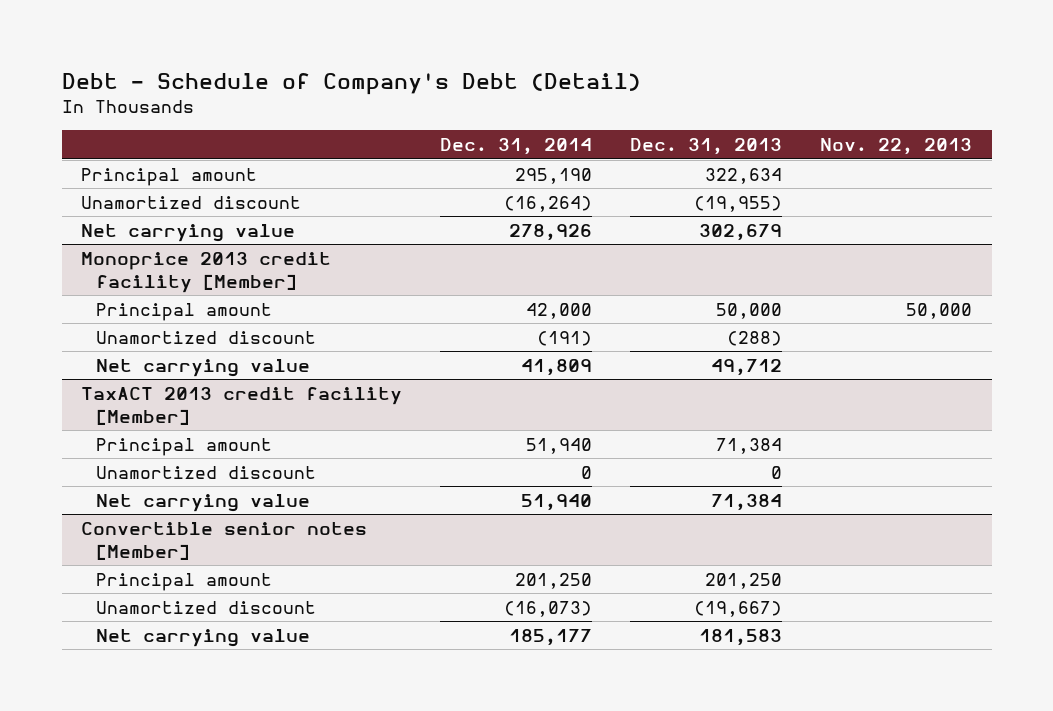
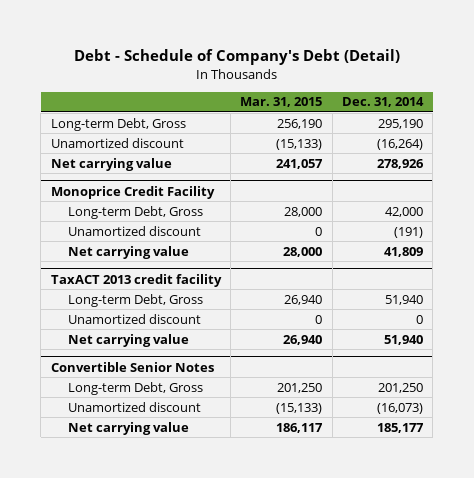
- | Dec. 31, 2014 | Dec. 31, 2013 | Nov. 22, 2013
+ | Mar. 31, 2015 | Dec. 31, 2014
- Principal amount | 295,190 | 322,634 |
+ Long-term Debt, Gross | 256,190 | 295,190
- Monoprice 2013 credit facility [Member]
- Principal amount | 42,000 | 50,000 | 50,000
+ Monoprice Credit Facility
+ Long-term Debt, Gross | 28,000 | 42,000
- TaxACT 2013 credit facility [Member]
- Principal amount | 51,940 | 71,384 |
+ TaxACT 2013 credit facility
+ Long-term Debt, Gross | 26,940 | 51,940
- Convertible senior notes [Member]
- Principal amount | 201,250 | 201,250 |
+ Convertible Senior Notes
+ Long-term Debt, Gross | 201,250 | 201,250

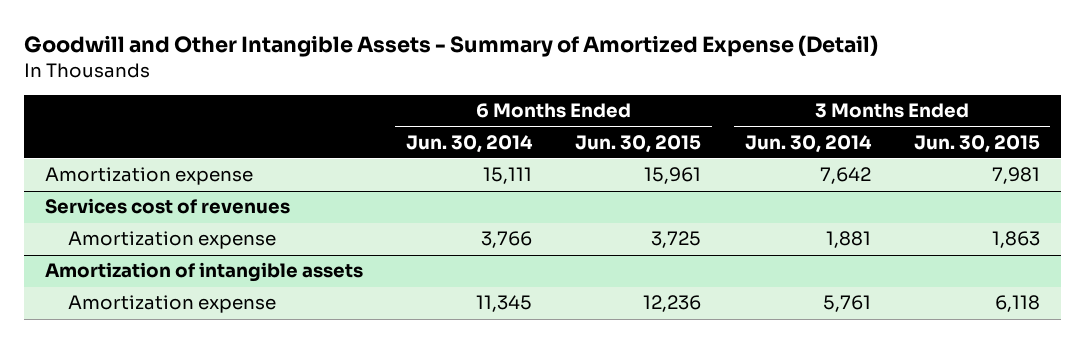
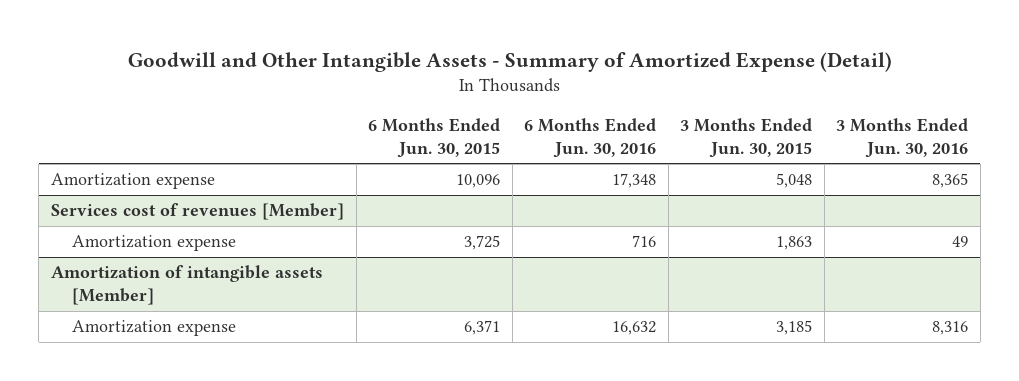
- | 6 Months Ended Jun. 30, 2014 | 6 Months Ended Jun. 30, 2015 | 3 Months Ended Jun. 30, 2014 | 3 Months Ended Jun. 30, 2015
+ | 6 Months Ended Jun. 30, 2015 | 6 Months Ended Jun. 30, 2016 | 3 Months Ended Jun. 30, 2015 | 3 Months Ended Jun. 30, 2016
- Amortization expense | 15,111 | 15,961 | 7,642 | 7,981
- Services cost of revenues
+ Amortization expense | 10,096 | 17,348 | 5,048 | 8,365
+ Services cost of revenues [Member]
- Amortization of intangible assets
- Amortization expense | 11,345 | 12,236 | 5,761 | 6,118
+ Amortization of intangible assets [Member]
+ Amortization expense | 6,371 | 16,632 | 3,185 | 8,316

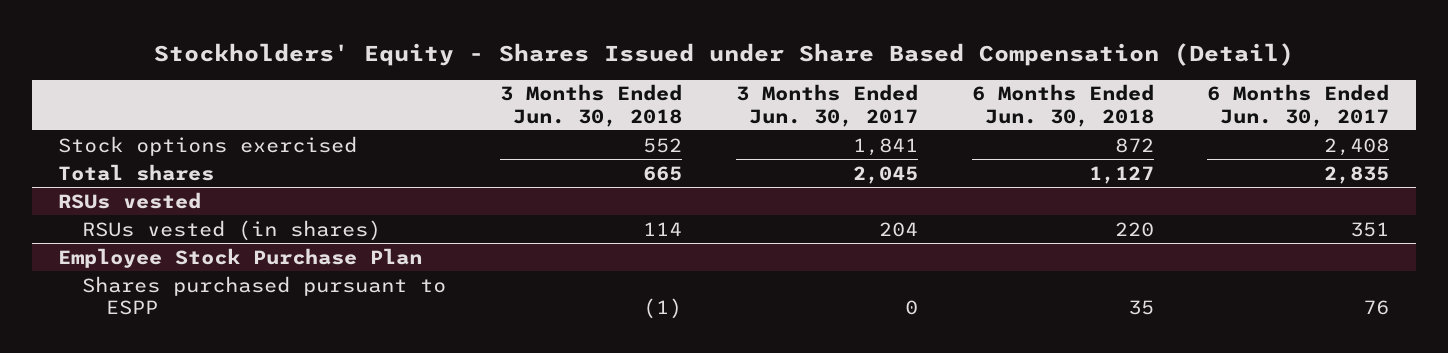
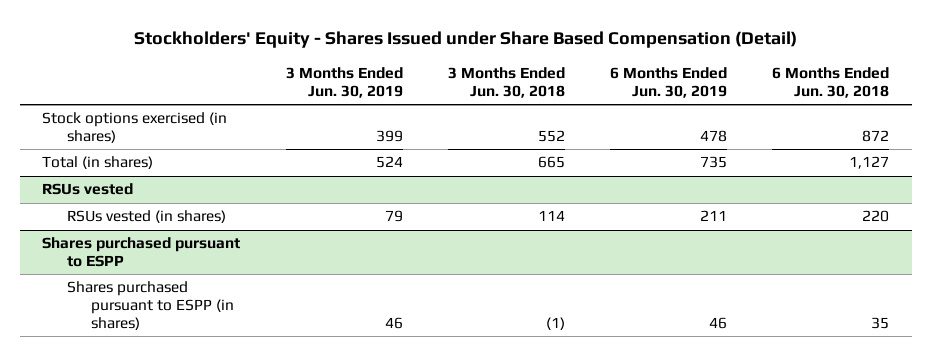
- | 3 Months Ended Jun. 30, 2018 | 3 Months Ended Jun. 30, 2017 | 6 Months Ended Jun. 30, 2018 | 6 Months Ended Jun. 30, 2017
+ | 3 Months Ended Jun. 30, 2019 | 3 Months Ended Jun. 30, 2018 | 6 Months Ended Jun. 30, 2019 | 6 Months Ended Jun. 30, 2018
- Stock options exercised | 552 | 1,841 | 872 | 2,408
- Total shares | 665 | 2,045 | 1,127 | 2,835
+ Stock options exercised (in shares) | 399 | 552 | 478 | 872
+ Total (in shares) | 524 | 665 | 735 | 1,127
- Employee Stock Purchase Plan
- Shares purchased pursuant to ESPP | (1) | 0 | 35 | 76
+ Shares purchased pursuant to ESPP
+ Shares purchased pursuant to ESPP (in shares) | 46 | (1) | 46 | 35

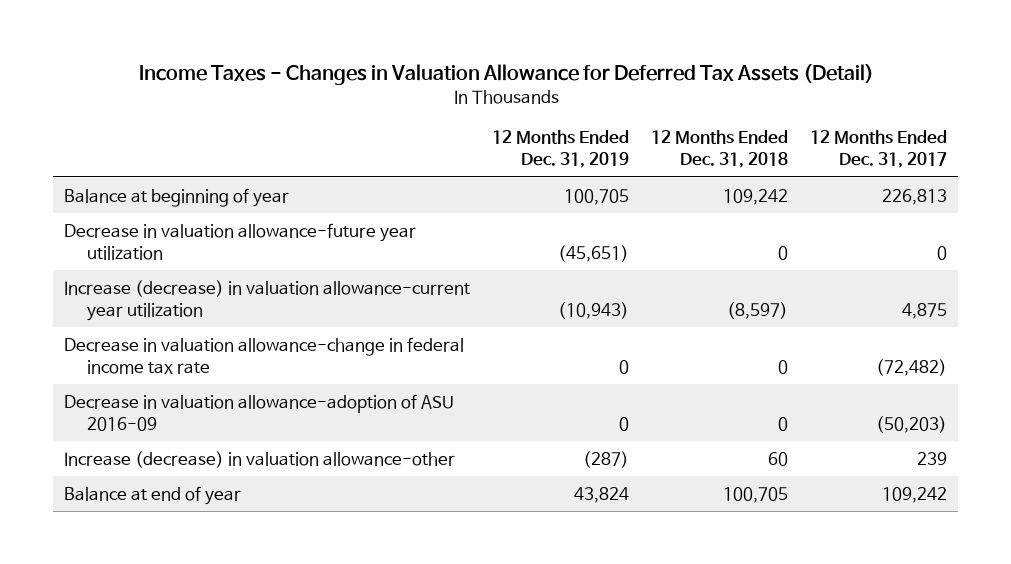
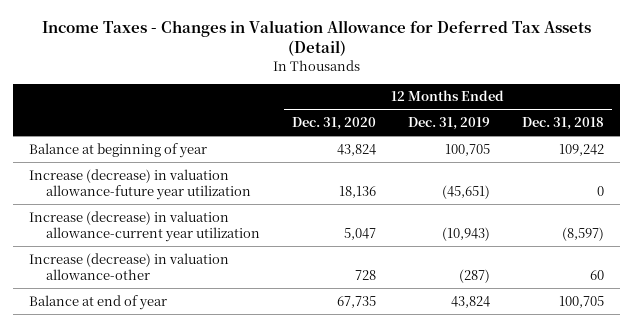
- | 12 Months Ended Dec. 31, 2019 | 12 Months Ended Dec. 31, 2018 | 12 Months Ended Dec. 31, 2017
+ | 12 Months Ended Dec. 31, 2020 | 12 Months Ended Dec. 31, 2019 | 12 Months Ended Dec. 31, 2018
- Decrease in valuation allowance-future year utilization | (45,651) | 0 | 0
+ Increase (decrease) in valuation allowance-future year utilization | 18,136 | (45,651) | 0
- Decrease in valuation allowance-change in federal income tax rate | 0 | 0 | (72,482)
- Decrease in valuation allowance-adoption of ASU 2016-09 | 0 | 0 | (50,203)

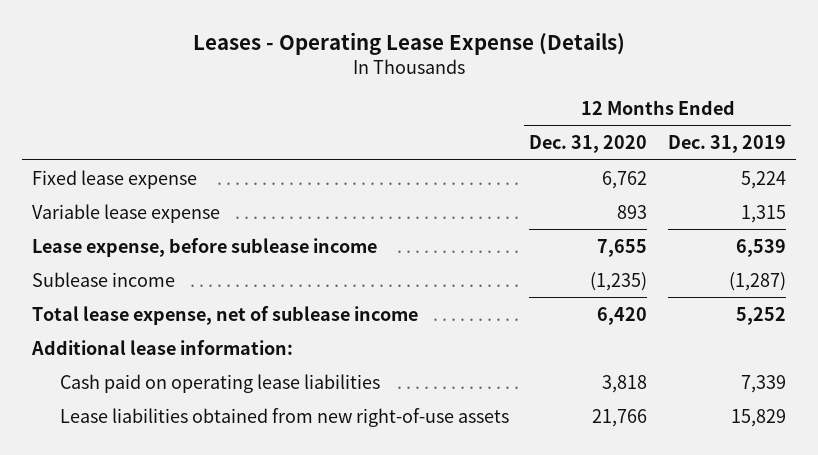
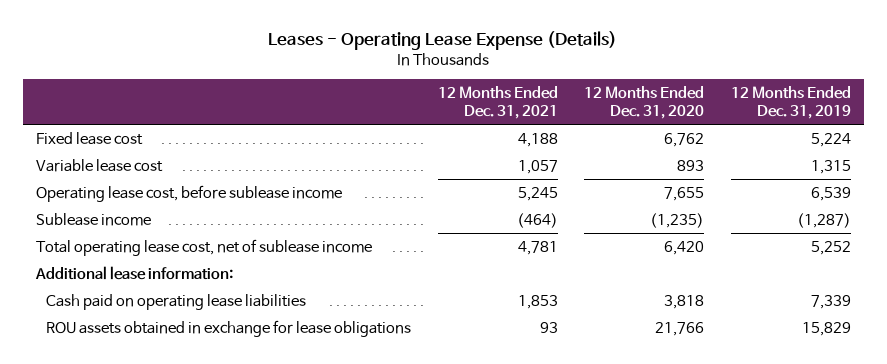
- | 12 Months Ended Dec. 31, 2020 | 12 Months Ended Dec. 31, 2019
+ | 12 Months Ended Dec. 31, 2021 | 12 Months Ended Dec. 31, 2020 | 12 Months Ended Dec. 31, 2019
- Fixed lease expense | 6,762 | 5,224
- Variable lease expense | 893 | 1,315
- Lease expense, before sublease income | 7,655 | 6,539
+ Fixed lease cost | 4,188 | 6,762 | 5,224
+ Variable lease cost | 1,057 | 893 | 1,315
+ Operating lease cost, before sublease income | 5,245 | 7,655 | 6,539
- Total lease expense, net of sublease income | 6,420 | 5,252
+ Total operating lease cost, net of sublease income | 4,781 | 6,420 | 5,252
- Lease liabilities obtained from new right-of-use assets | 21,766 | 15,829
+ ROU assets obtained in exchange for lease obligations | 93 | 21,766 | 15,829

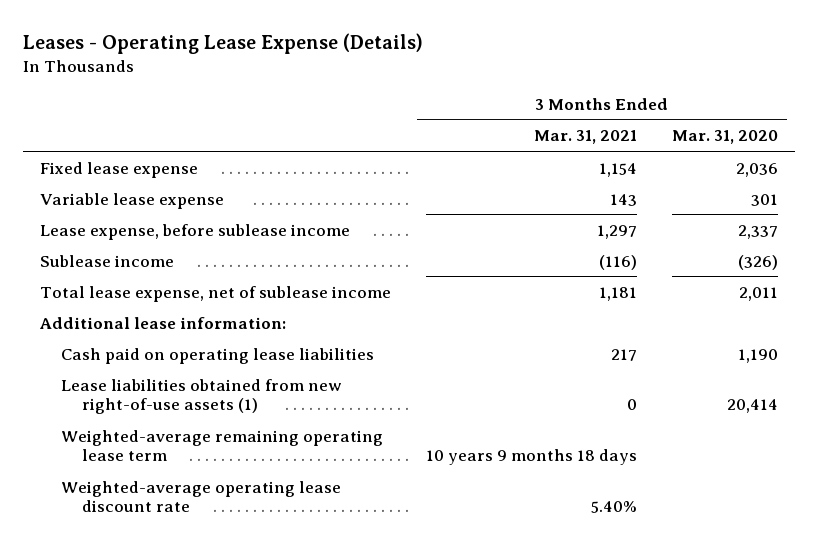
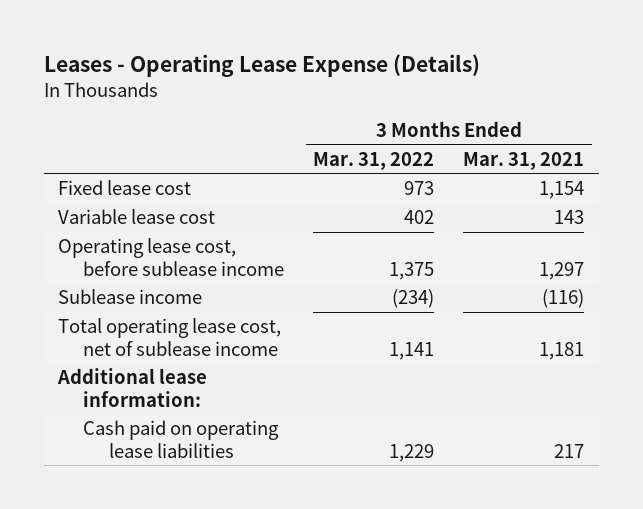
- | 3 Months Ended Mar. 31, 2021 | 3 Months Ended Mar. 31, 2020
+ | 3 Months Ended Mar. 31, 2022 | 3 Months Ended Mar. 31, 2021
- Fixed lease expense | 1,154 | 2,036
- Variable lease expense | 143 | 301
- Lease expense, before sublease income | 1,297 | 2,337
+ Fixed lease cost | 973 | 1,154
+ Variable lease cost | 402 | 143
+ Operating lease cost, before sublease income | 1,375 | 1,297
- Total lease expense, net of sublease income | 1,181 | 2,011
+ Total operating lease cost, net of sublease income | 1,141 | 1,181
- Lease liabilities obtained from new right-of-use assets (1) | 0 | 20,414
- Weighted-average remaining operating lease term | 10 years 9 months 18 days |
- Weighted-average operating lease discount rate | 5.40% |

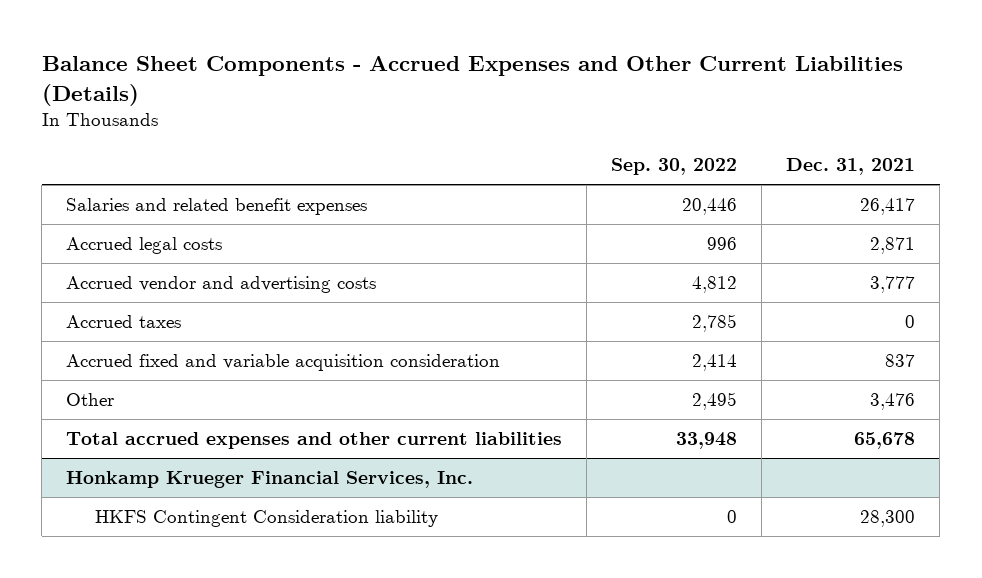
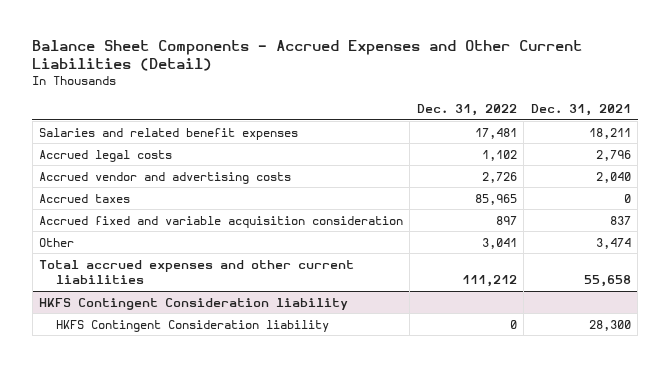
- Balance Sheet Components - Accrued Expenses and Other Current Liabilities (Details)
+ Balance Sheet Components - Accrued Expenses and Other Current Liabilities (Detail)
- | Sep. 30, 2022 | Dec. 31, 2021
+ | Dec. 31, 2022 | Dec. 31, 2021
- Salaries and related benefit expenses | 20,446 | 26,417
- Accrued legal costs | 996 | 2,871
- Accrued vendor and advertising costs | 4,812 | 3,777
+ Salaries and related benefit expenses | 17,481 | 18,211
+ Accrued legal costs | 1,102 | 2,796
+ Accrued vendor and advertising costs | 2,726 | 2,040
- Other | 2,495 | 3,476
- Total accrued expenses and other current liabilities | 33,948 | 65,678
- Honkamp Krueger Financial Services, Inc.
+ Other | 3,041 | 3,474
+ Total accrued expenses and other current liabilities | 111,212 | 55,658
+ HKFS Contingent Consideration liability

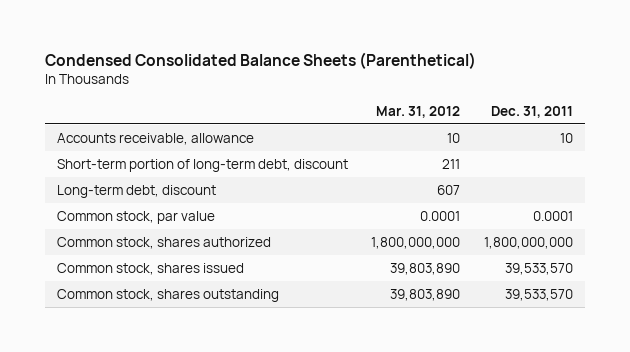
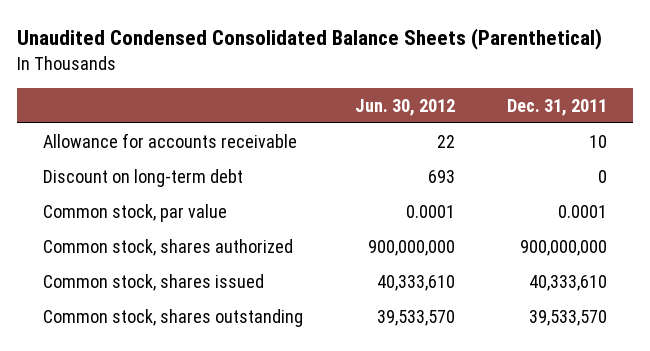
- Condensed Consolidated Balance Sheets (Parenthetical)
+ Unaudited Condensed Consolidated Balance Sheets (Parenthetical)
- | Mar. 31, 2012 | Dec. 31, 2011
+ | Jun. 30, 2012 | Dec. 31, 2011
- Accounts receivable, allowance | 10 | 10
- Short-term portion of long-term debt, discount | 211 |
- Long-term debt, discount | 607 |
+ Allowance for accounts receivable | 22 | 10
+ Discount on long-term debt | 693 | 0
- Common stock, shares authorized | 1,800,000,000 | 1,800,000,000
- Common stock, shares issued | 39,803,890 | 39,533,570
+ Common stock, shares authorized | 900,000,000 | 900,000,000
+ Common stock, shares issued | 40,333,610 | 40,333,610

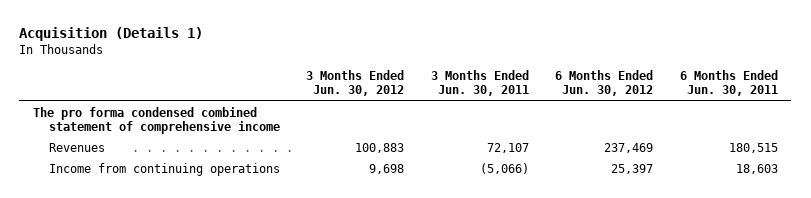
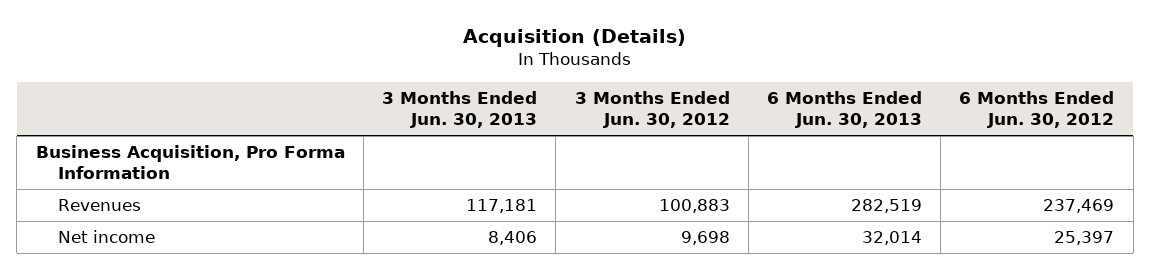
- Acquisition (Details 1)
+ Acquisition (Details)
- | 3 Months Ended Jun. 30, 2012 | 3 Months Ended Jun. 30, 2011 | 6 Months Ended Jun. 30, 2012 | 6 Months Ended Jun. 30, 2011
+ | 3 Months Ended Jun. 30, 2013 | 3 Months Ended Jun. 30, 2012 | 6 Months Ended Jun. 30, 2013 | 6 Months Ended Jun. 30, 2012
- The pro forma condensed combined statement of comprehensive income
+ Business Acquisition, Pro Forma Information
- Income from continuing operations | 9,698 | (5,066) | 25,397 | 18,603
+ Net income | 8,406 | 9,698 | 32,014 | 25,397

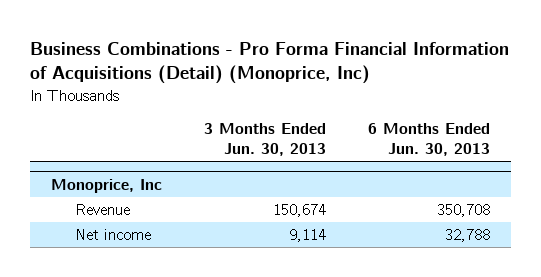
- Acquisition (Details)
+ Business Combinations - Pro Forma Financial Information of Acquisitions (Detail) (Monoprice, Inc)
- | 3 Months Ended Jun. 30, 2013 | 3 Months Ended Jun. 30, 2012 | 6 Months Ended Jun. 30, 2013 | 6 Months Ended Jun. 30, 2012
+ | 3 Months Ended Jun. 30, 2013 | 6 Months Ended Jun. 30, 2013
- Business Acquisition, Pro Forma Information
- Revenues | 117,181 | 100,883 | 282,519 | 237,469
- Net income | 8,406 | 9,698 | 32,014 | 25,397
+ Monoprice, Inc
+ Revenue | 150,674 | 350,708
+ Net income | 9,114 | 32,788

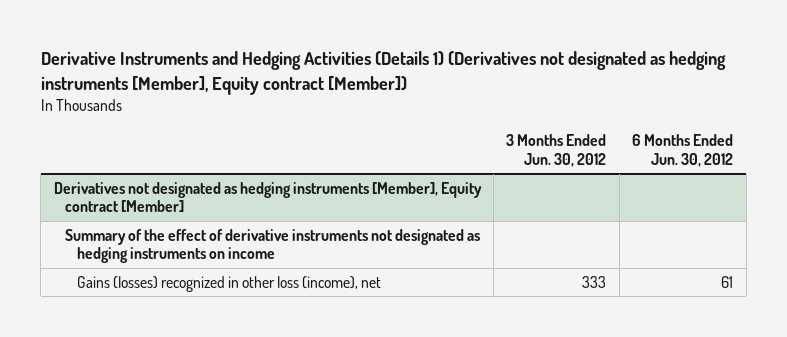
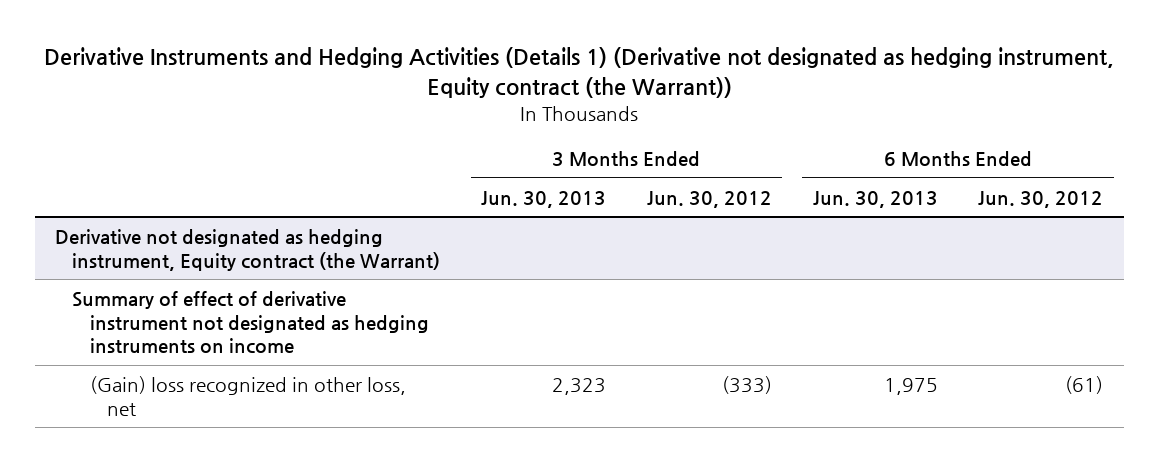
- Derivative Instruments and Hedging Activities (Details 1) (Derivatives not designated as hedging instruments [Member], Equity contract [Member])
+ Derivative Instruments and Hedging Activities (Details 1) (Derivative not designated as hedging instrument, Equity contract (the Warrant))
- | 3 Months Ended Jun. 30, 2012 | 6 Months Ended Jun. 30, 2012
+ | 3 Months Ended Jun. 30, 2013 | 3 Months Ended Jun. 30, 2012 | 6 Months Ended Jun. 30, 2013 | 6 Months Ended Jun. 30, 2012
- Derivatives not designated as hedging instruments [Member], Equity contract [Member]
- Summary of the effect of derivative instruments not designated as hedging instruments on income
- Gains (losses) recognized in other loss (income), net | 333 | 61
+ Derivative not designated as hedging instrument, Equity contract (the Warrant)
+ Summary of effect of derivative instrument not designated as hedging instruments on income
+ (Gain) loss recognized in other loss, net | 2,323 | (333) | 1,975 | (61)

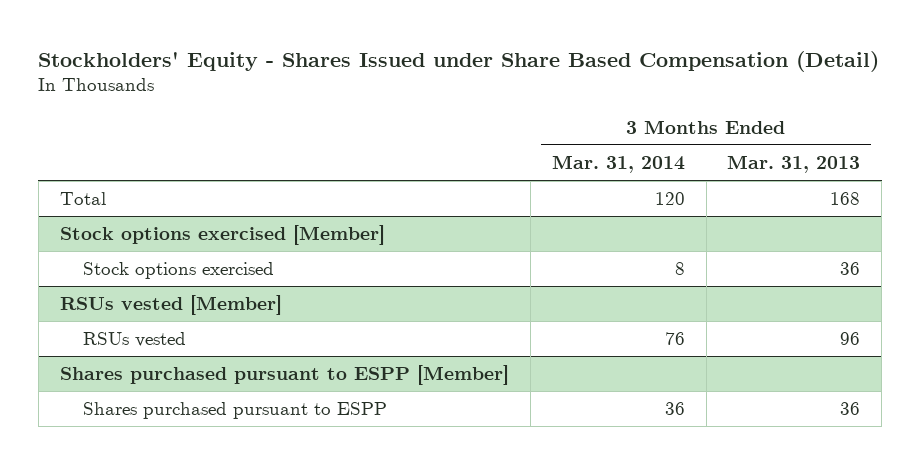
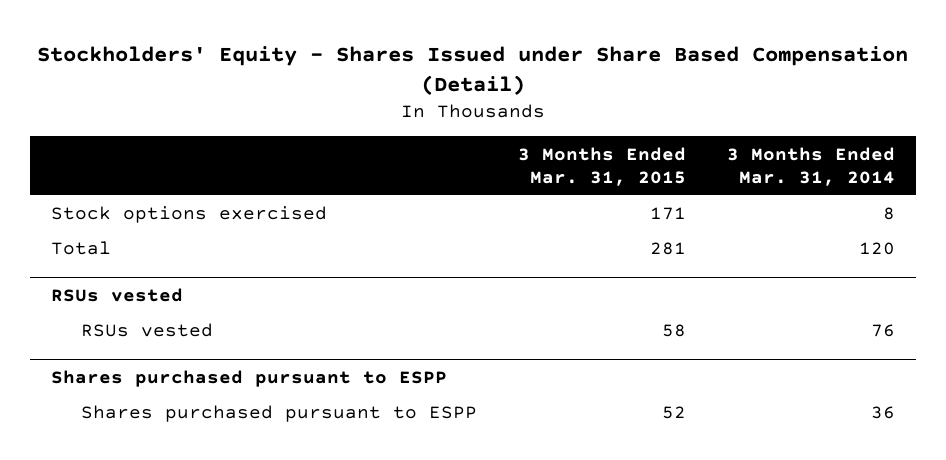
- | 3 Months Ended Mar. 31, 2014 | 3 Months Ended Mar. 31, 2013
+ | 3 Months Ended Mar. 31, 2015 | 3 Months Ended Mar. 31, 2014
- Stock options exercised [Member]
- RSUs vested [Member]
moved down: Total | 281 | 120
+ RSUs vested
- Shares purchased pursuant to ESPP [Member]
+ Shares purchased pursuant to ESPP

